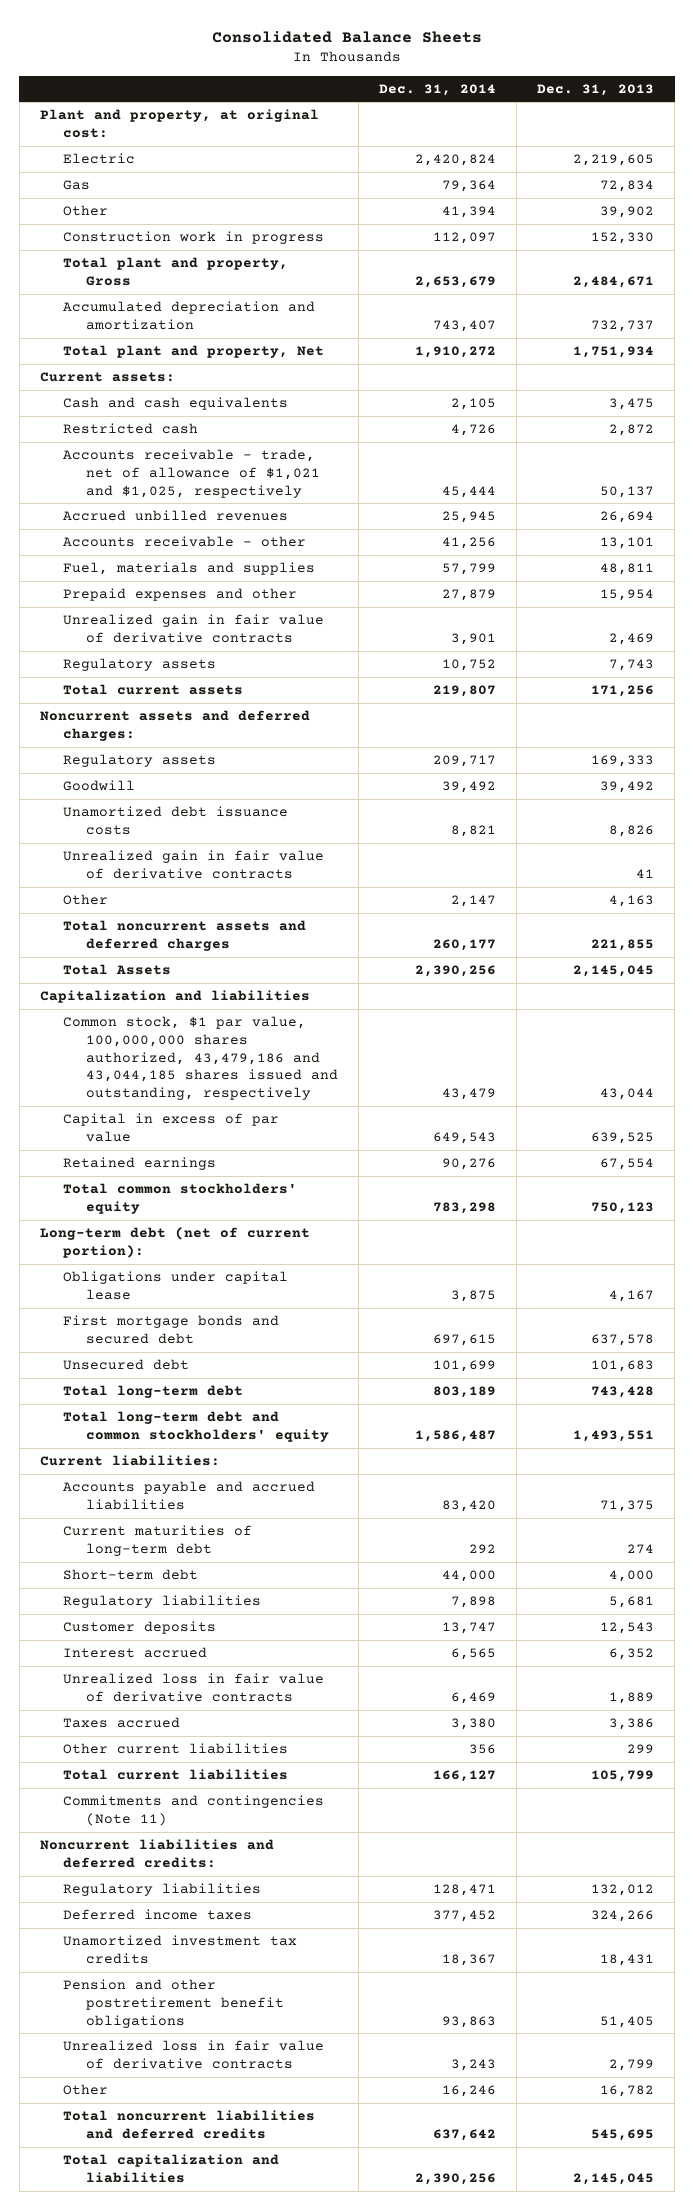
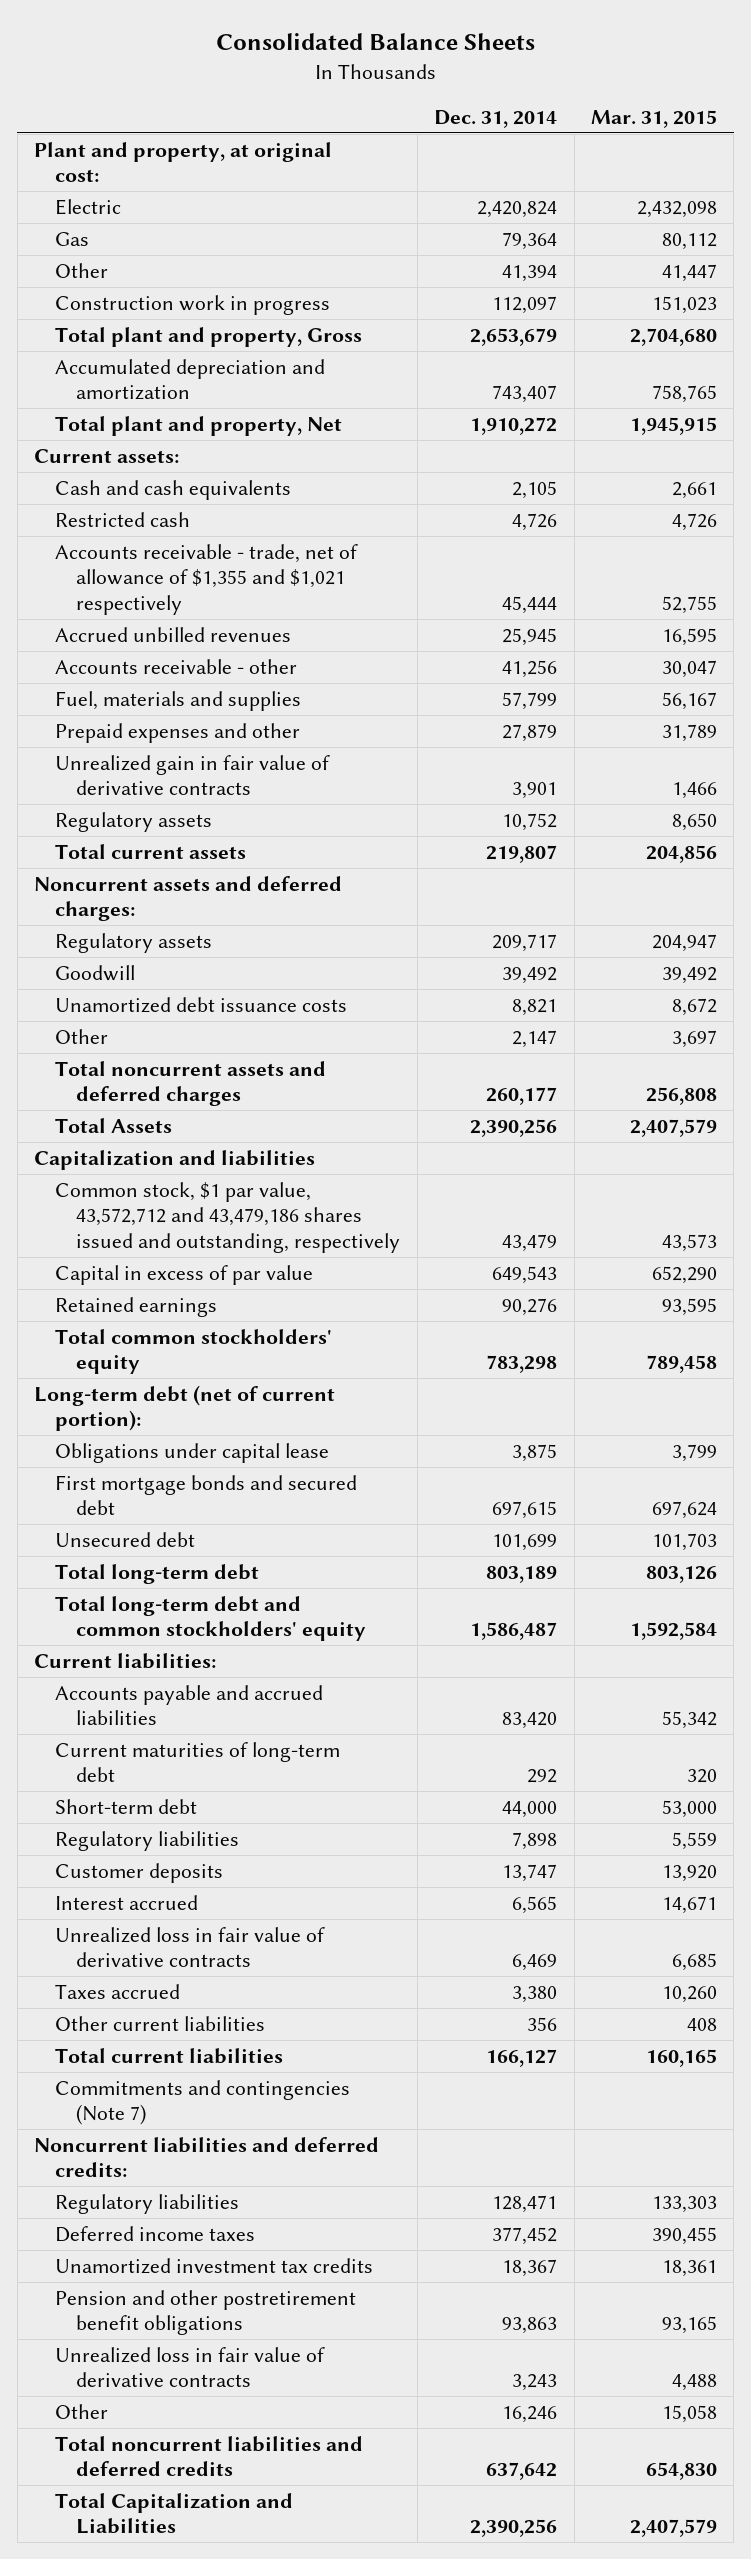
- | Dec. 31, 2014 | Dec. 31, 2013
+ | Dec. 31, 2014 | Mar. 31, 2015
- Accounts receivable - trade, net of allowance of $1,021 and $1,025, respectively | 45,444 | 50,137
+ Accounts receivable - trade, net of allowance of $1,355 and $1,021 respectively | 45,444 | 52,755
- Unrealized gain in fair value of derivative contracts | | 41
- Common stock, $1 par value, 100,000,000 shares authorized, 43,479,186 and 43,044,185 shares issued and outstanding, respectively | 43,479 | 43,044
+ Common stock, $1 par value, 43,572,712 and 43,479,186 shares issued and outstanding, respectively | 43,479 | 43,573
- Commitments and contingencies (Note 11)
+ Commitments and contingencies (Note 7)
- Total capitalization and liabilities | 2,390,256 | 2,145,045
+ Total Capitalization and Liabilities | 2,390,256 | 2,407,579

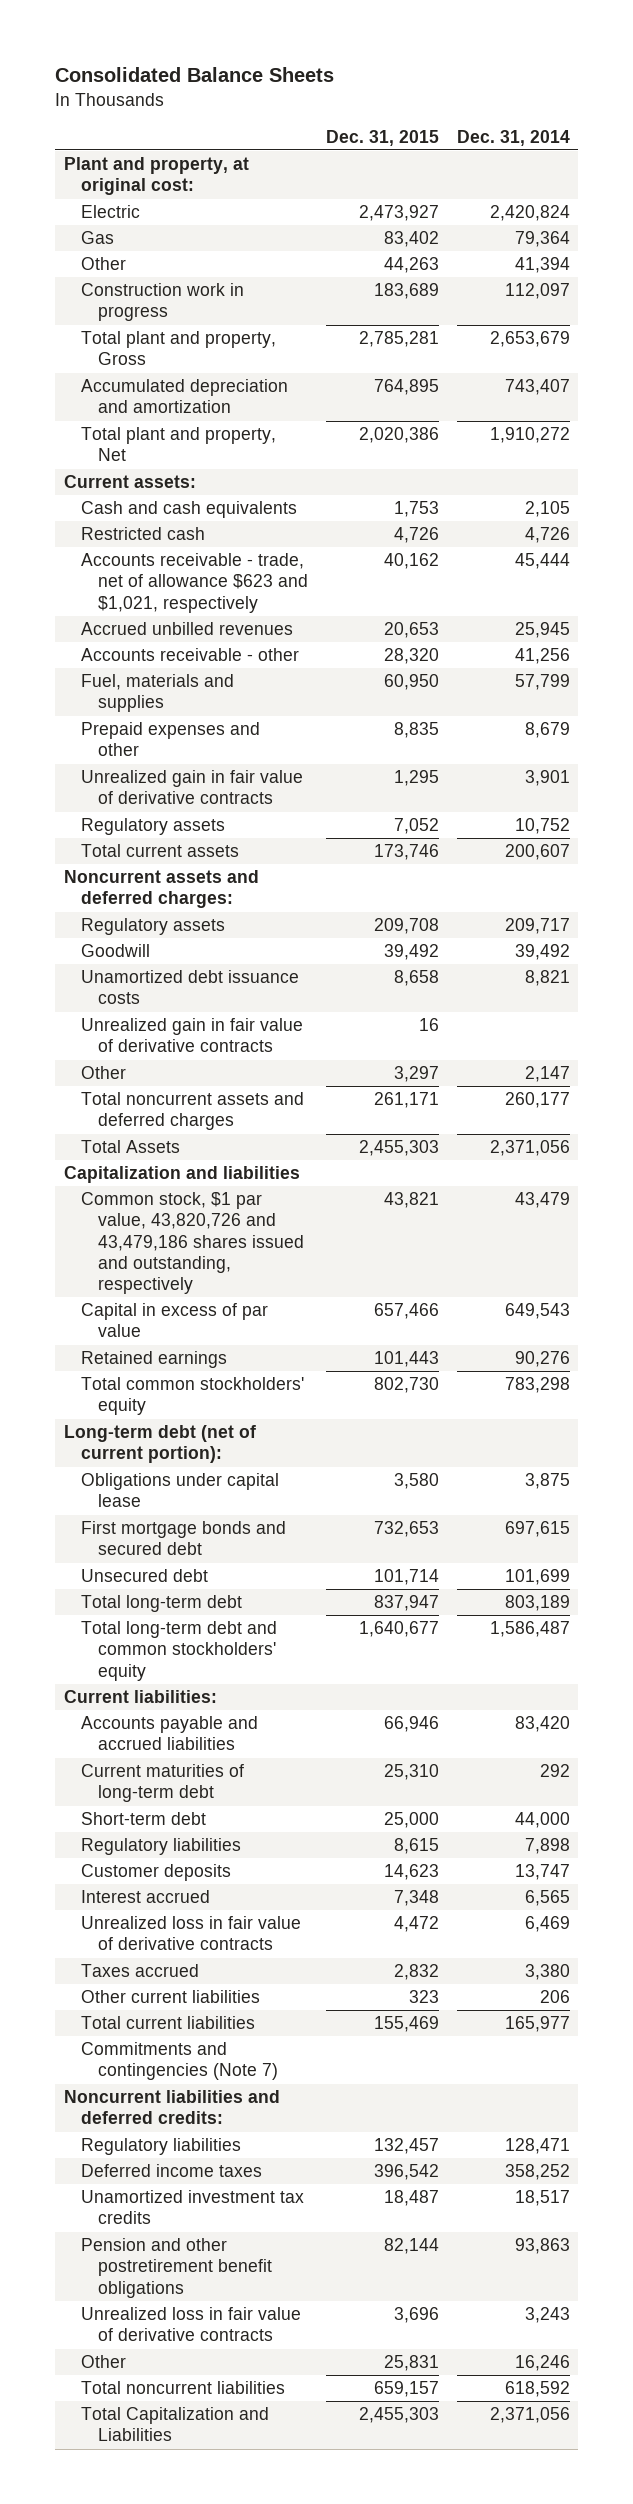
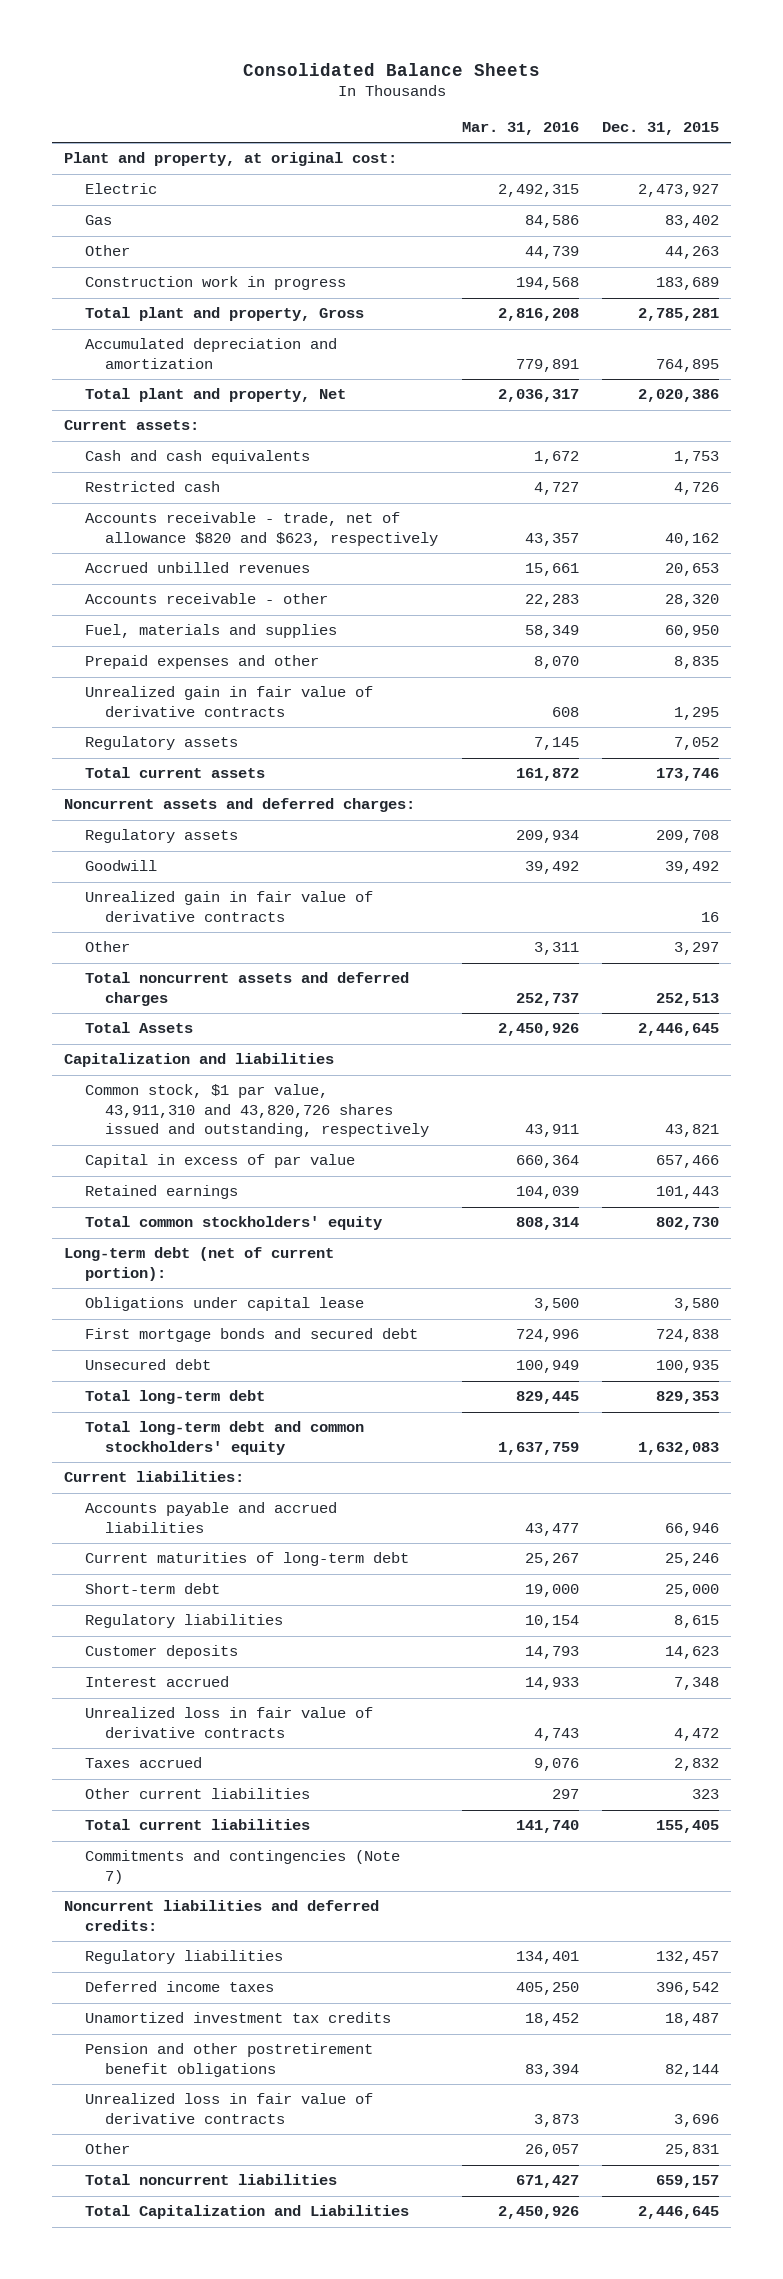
- | Dec. 31, 2015 | Dec. 31, 2014
+ | Mar. 31, 2016 | Dec. 31, 2015
- Accounts receivable - trade, net of allowance $623 and $1,021, respectively | 40,162 | 45,444
+ Accounts receivable - trade, net of allowance $820 and $623, respectively | 43,357 | 40,162
- Unamortized debt issuance costs | 8,658 | 8,821
- Total noncurrent assets and deferred charges | 261,171 | 260,177
- Total Assets | 2,455,303 | 2,371,056
+ Total noncurrent assets and deferred charges | 252,737 | 252,513
+ Total Assets | 2,450,926 | 2,446,645
- Common stock, $1 par value, 43,820,726 and 43,479,186 shares issued and outstanding, respectively | 43,821 | 43,479
+ Common stock, $1 par value, 43,911,310 and 43,820,726 shares issued and outstanding, respectively | 43,911 | 43,821
- First mortgage bonds and secured debt | 732,653 | 697,615
- Unsecured debt | 101,714 | 101,699
- Total long-term debt | 837,947 | 803,189
- Total long-term debt and common stockholders' equity | 1,640,677 | 1,586,487
+ First mortgage bonds and secured debt | 724,996 | 724,838
+ Unsecured debt | 100,949 | 100,935
+ Total long-term debt | 829,445 | 829,353
+ Total long-term debt and common stockholders' equity | 1,637,759 | 1,632,083
- Current maturities of long-term debt | 25,310 | 292
+ Current maturities of long-term debt | 25,267 | 25,246
- Total current liabilities | 155,469 | 165,977
+ Total current liabilities | 141,740 | 155,405
- Total Capitalization and Liabilities | 2,455,303 | 2,371,056
+ Total Capitalization and Liabilities | 2,450,926 | 2,446,645

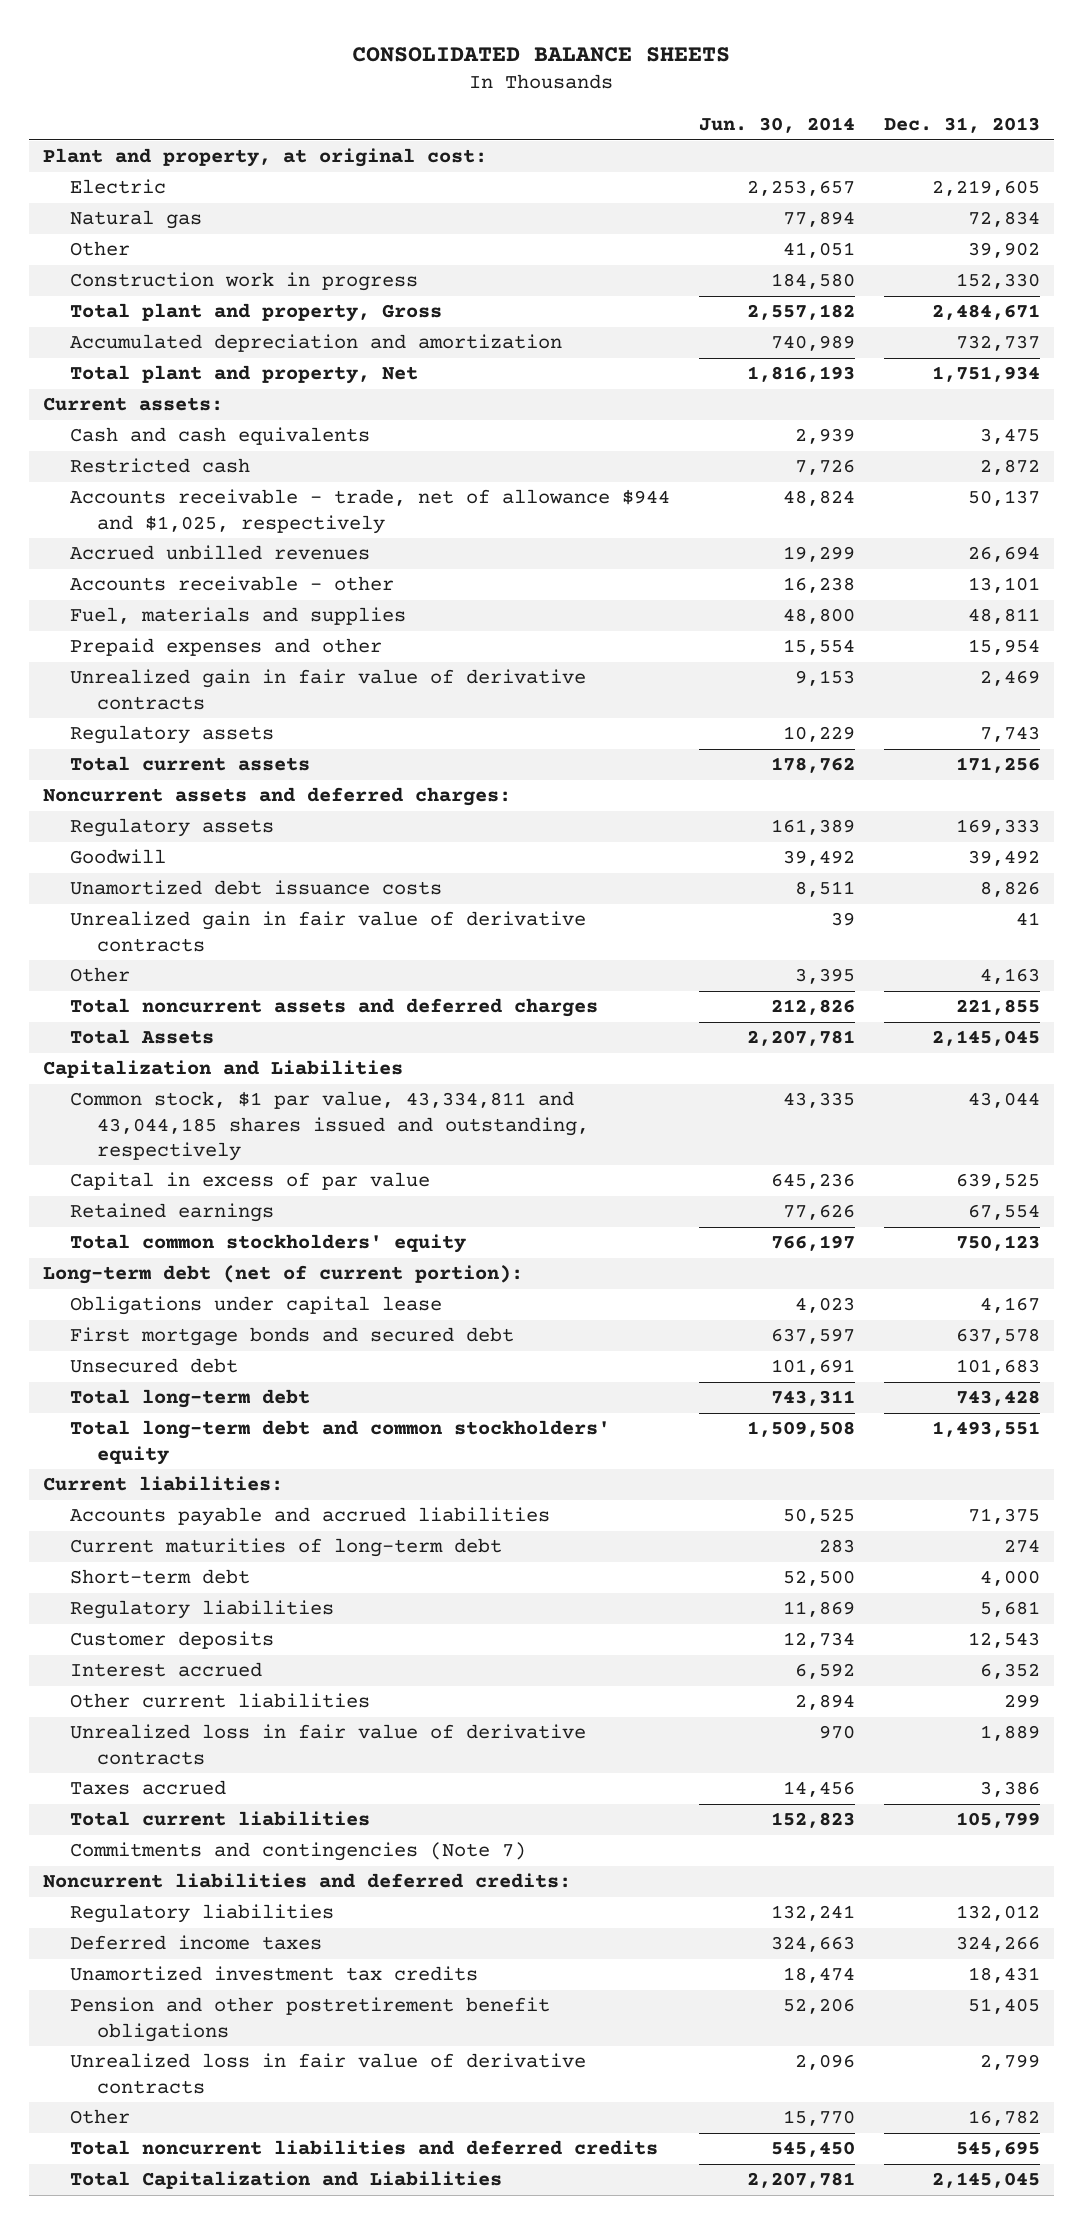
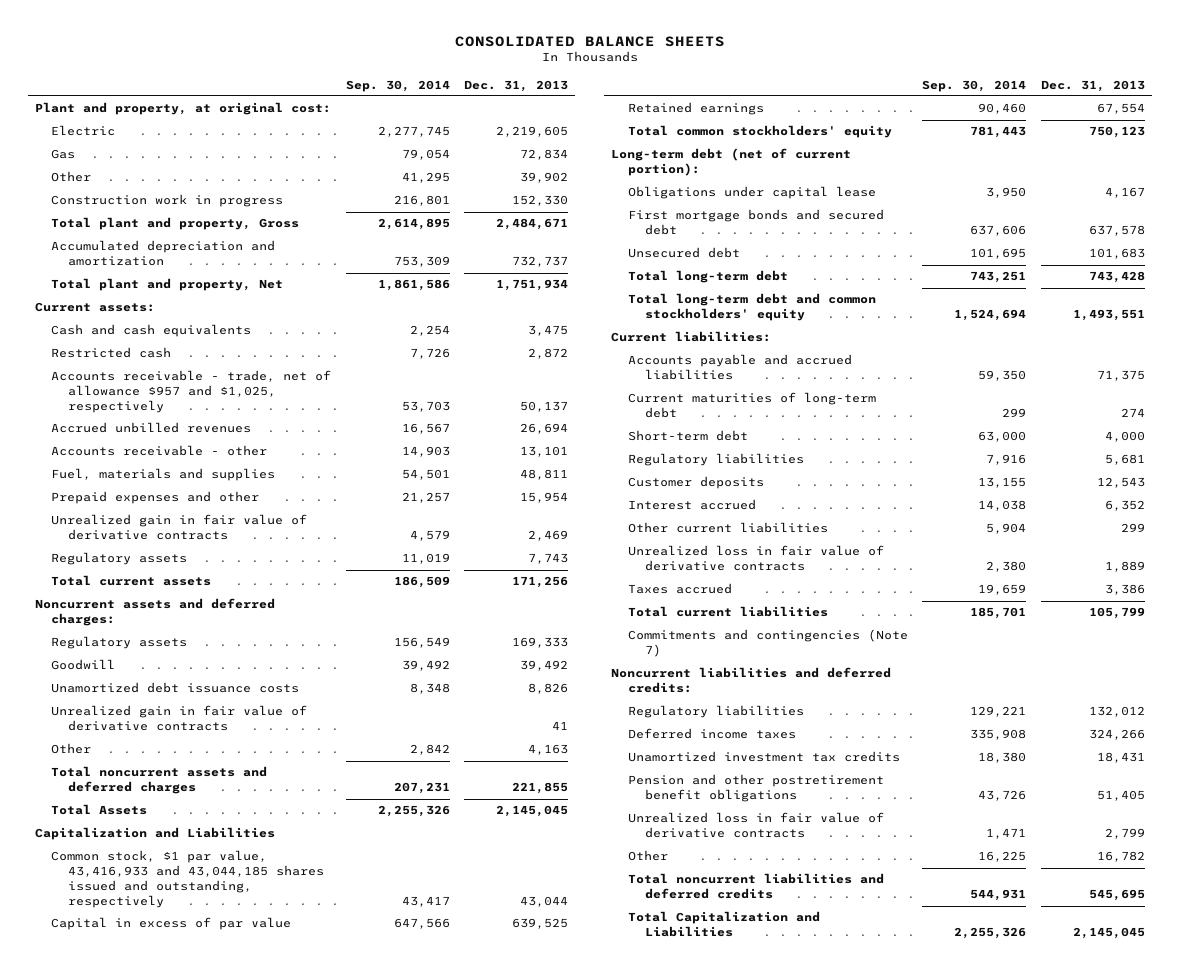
- | Jun. 30, 2014 | Dec. 31, 2013
+ | Sep. 30, 2014 | Dec. 31, 2013
- Natural gas | 77,894 | 72,834
+ Gas | 79,054 | 72,834
- Accounts receivable - trade, net of allowance $944 and $1,025, respectively | 48,824 | 50,137
+ Accounts receivable - trade, net of allowance $957 and $1,025, respectively | 53,703 | 50,137
- Common stock, $1 par value, 43,334,811 and 43,044,185 shares issued and outstanding, respectively | 43,335 | 43,044
+ Common stock, $1 par value, 43,416,933 and 43,044,185 shares issued and outstanding, respectively | 43,417 | 43,044

